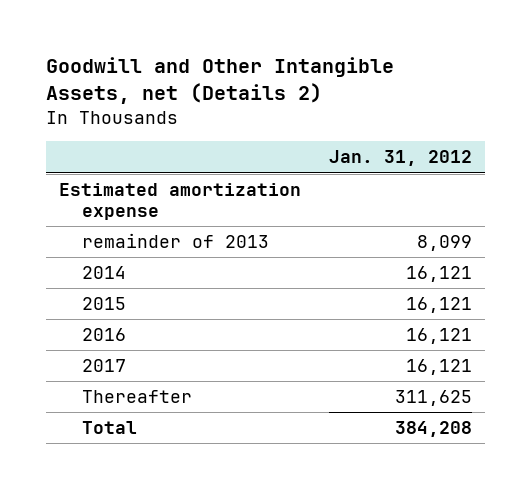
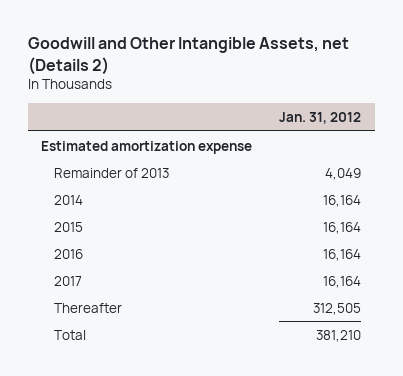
- remainder of 2013 | 8,099
- 2014 | 16,121
- 2015 | 16,121
- 2016 | 16,121
- 2017 | 16,121
- Thereafter | 311,625
- Total | 384,208
+ Remainder of 2013 | 4,049
+ 2014 | 16,164
+ 2015 | 16,164
+ 2016 | 16,164
+ 2017 | 16,164
+ Thereafter | 312,505
+ Total | 381,210

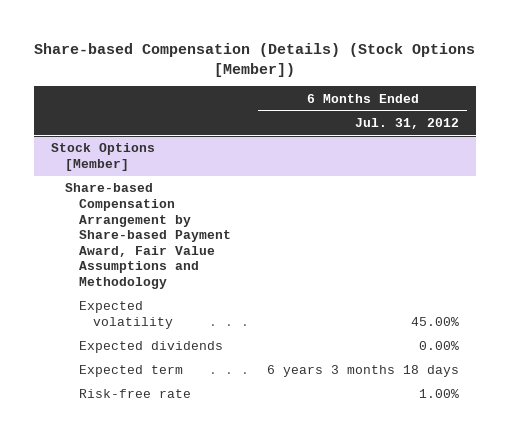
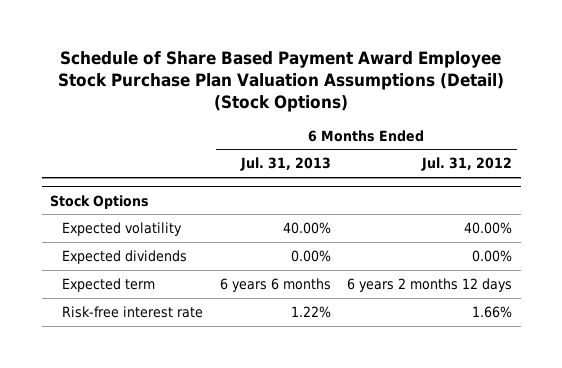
- Share-based Compensation (Details) (Stock Options [Member])
+ Schedule of Share Based Payment Award Employee Stock Purchase Plan Valuation Assumptions (Detail) (Stock Options)
- | 6 Months Ended Jul. 31, 2012
+ | 6 Months Ended Jul. 31, 2013 | 6 Months Ended Jul. 31, 2012
- Stock Options [Member]
- Share-based Compensation Arrangement by Share-based Payment Award, Fair Value Assumptions and Methodology
- Expected volatility | 45.00%
+ Stock Options
+ Expected volatility | 40.00% | 40.00%
- Expected term | 6 years 3 months 18 days
- Risk-free rate | 1.00%
+ Expected term | 6 years 6 months | 6 years 2 months 12 days
+ Risk-free interest rate | 1.22% | 1.66%

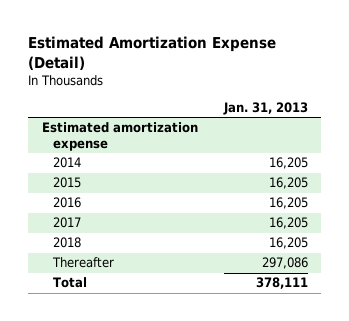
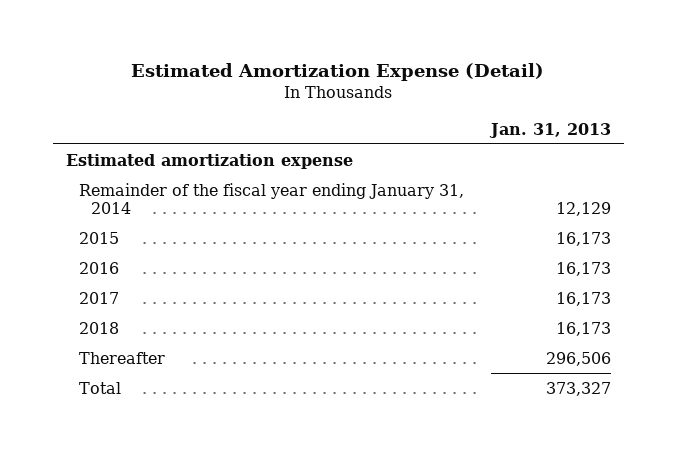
- 2014 | 16,205
- 2015 | 16,205
- 2016 | 16,205
- 2017 | 16,205
- 2018 | 16,205
- Thereafter | 297,086
- Total | 378,111
+ Remainder of the fiscal year ending January 31, 2014 | 12,129
+ 2015 | 16,173
+ 2016 | 16,173
+ 2017 | 16,173
+ 2018 | 16,173
+ Thereafter | 296,506
+ Total | 373,327

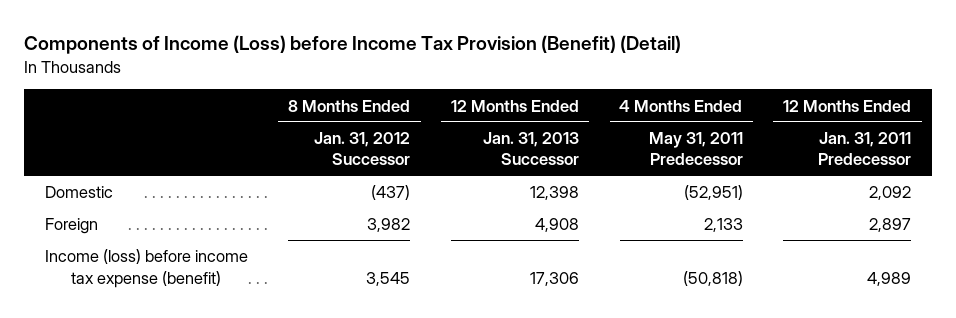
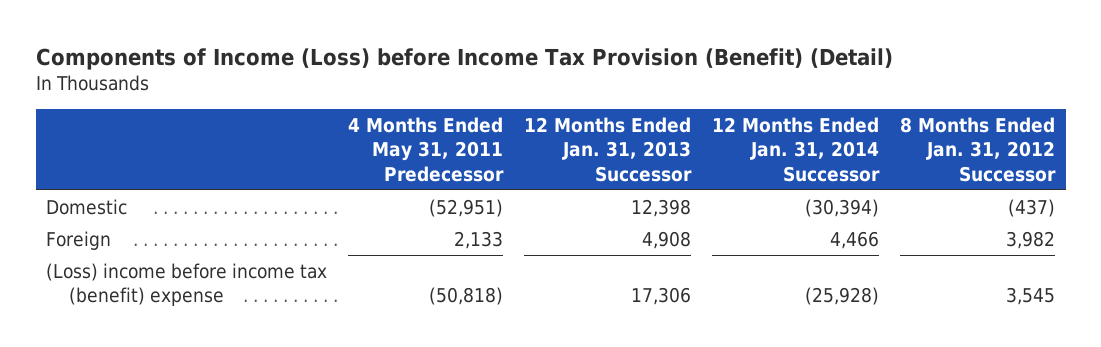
- | 8 Months Ended Jan. 31, 2012 Successor | 12 Months Ended Jan. 31, 2013 Successor | 4 Months Ended May 31, 2011 Predecessor | 12 Months Ended Jan. 31, 2011 Predecessor
+ | 4 Months Ended May 31, 2011 Predecessor | 12 Months Ended Jan. 31, 2013 Successor | 12 Months Ended Jan. 31, 2014 Successor | 8 Months Ended Jan. 31, 2012 Successor
- Income (loss) before income tax expense (benefit) | 3,545 | 17,306 | (50,818) | 4,989
+ (Loss) income before income tax (benefit) expense | (50,818) | 17,306 | (25,928) | 3,545

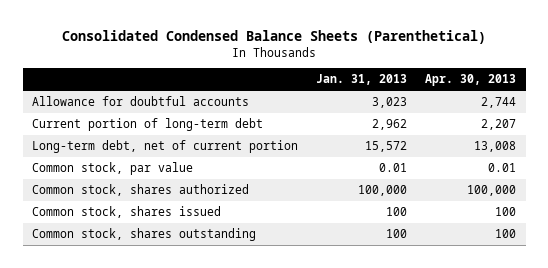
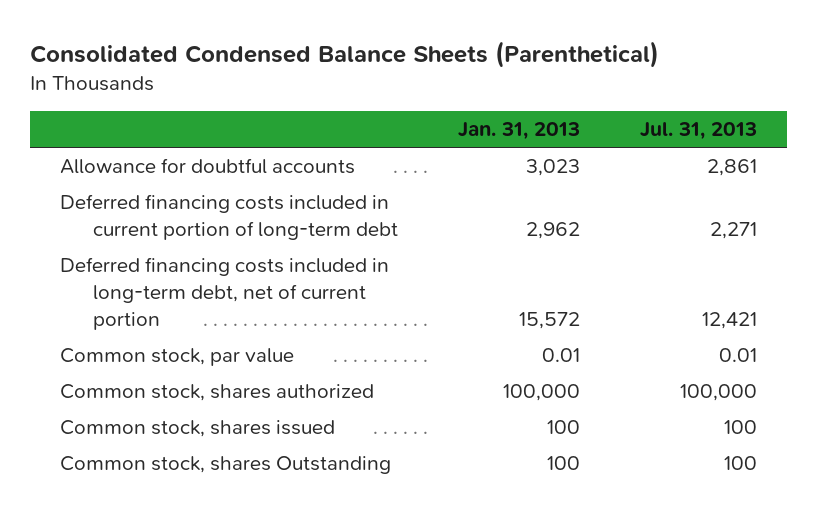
- | Jan. 31, 2013 | Apr. 30, 2013
+ | Jan. 31, 2013 | Jul. 31, 2013
- Current portion of long-term debt | 2,962 | 2,207
- Long-term debt, net of current portion | 15,572 | 13,008
+ Deferred financing costs included in current portion of long-term debt | 2,962 | 2,271
+ Deferred financing costs included in long-term debt, net of current portion | 15,572 | 12,421
- Common stock, shares outstanding | 100 | 100
+ Common stock, shares Outstanding | 100 | 100

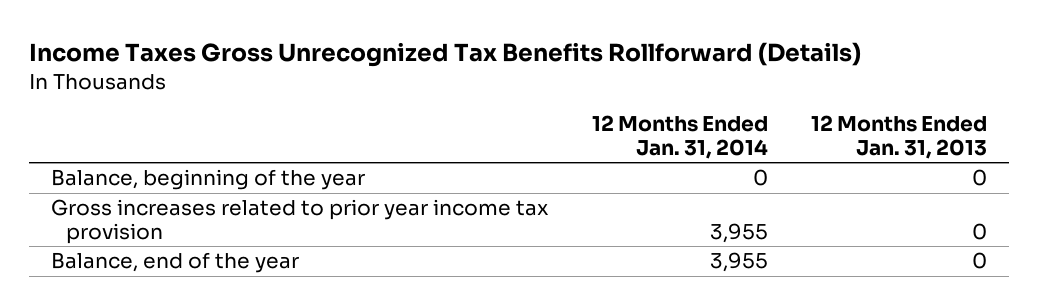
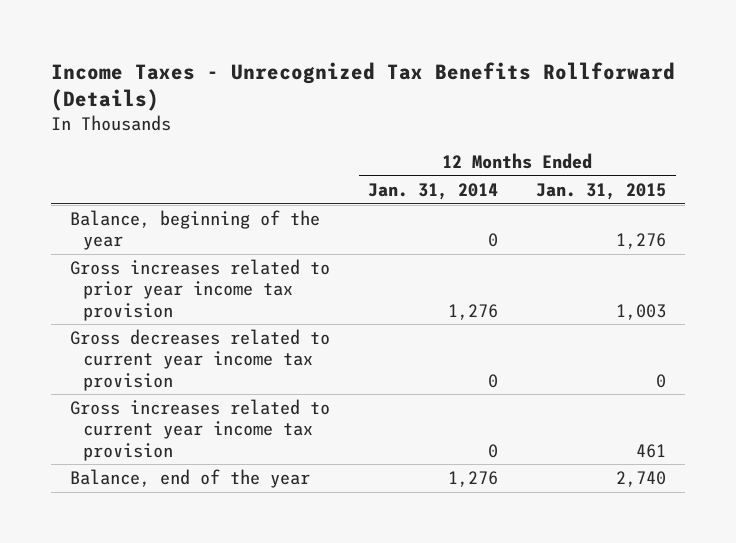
- Income Taxes Gross Unrecognized Tax Benefits Rollforward (Details)
+ Income Taxes - Unrecognized Tax Benefits Rollforward (Details)
- | 12 Months Ended Jan. 31, 2014 | 12 Months Ended Jan. 31, 2013
+ | 12 Months Ended Jan. 31, 2014 | 12 Months Ended Jan. 31, 2015
- Gross increases related to prior year income tax provision | 3,955 | 0
- Balance, end of the year | 3,955 | 0
+ Gross increases related to prior year income tax provision | 1,276 | 1,003
+ Gross decreases related to current year income tax provision | 0 | 0
+ Gross increases related to current year income tax provision | 0 | 461
+ Balance, end of the year | 1,276 | 2,740

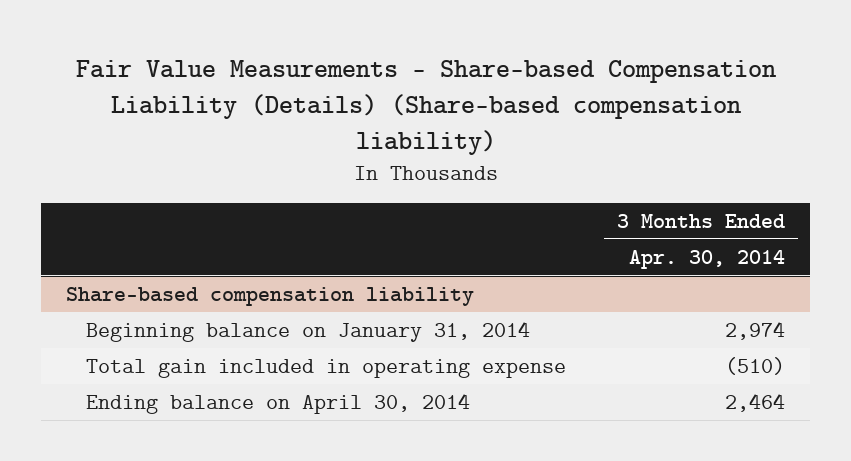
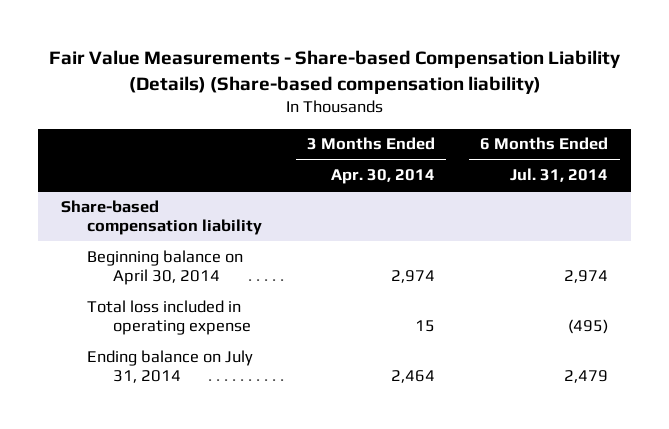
- | 3 Months Ended Apr. 30, 2014
+ | 3 Months Ended Apr. 30, 2014 | 6 Months Ended Jul. 31, 2014
@ Share-based compensation liability
- Beginning balance on January 31, 2014 | 2,974
- Total gain included in operating expense | (510)
- Ending balance on April 30, 2014 | 2,464
+ Beginning balance on April 30, 2014 | 2,974 | 2,974
+ Total loss included in operating expense | 15 | (495)
+ Ending balance on July 31, 2014 | 2,464 | 2,479

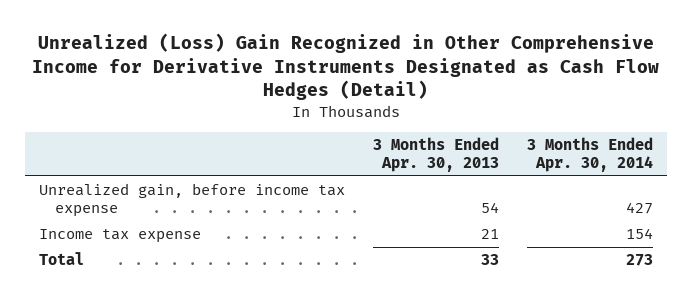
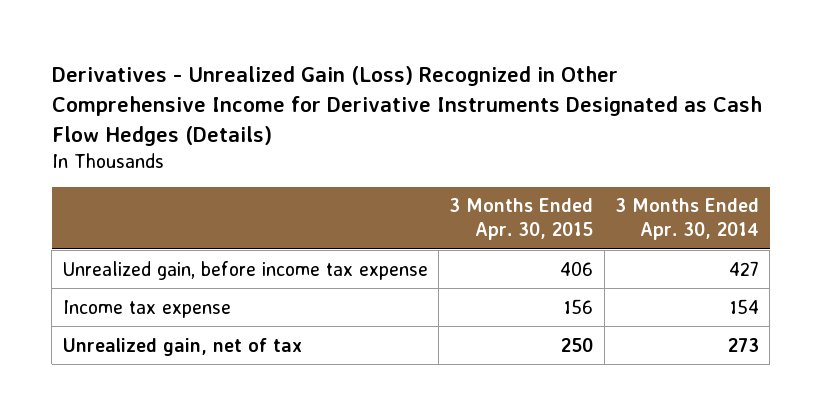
- Unrealized (Loss) Gain Recognized in Other Comprehensive Income for Derivative Instruments Designated as Cash Flow Hedges (Detail)
+ Derivatives - Unrealized Gain (Loss) Recognized in Other Comprehensive Income for Derivative Instruments Designated as Cash Flow Hedges (Details)
- | 3 Months Ended Apr. 30, 2013 | 3 Months Ended Apr. 30, 2014
+ | 3 Months Ended Apr. 30, 2015 | 3 Months Ended Apr. 30, 2014
- Total | 33 | 273
+ Unrealized gain, net of tax | 250 | 273

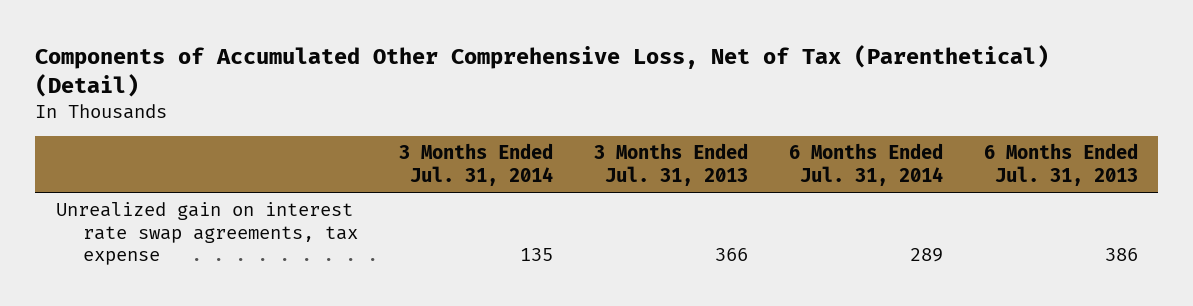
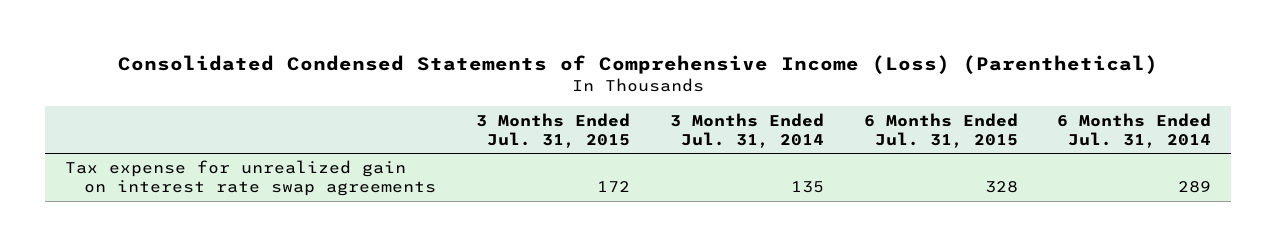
- Components of Accumulated Other Comprehensive Loss, Net of Tax (Parenthetical) (Detail)
+ Consolidated Condensed Statements of Comprehensive Income (Loss) (Parenthetical)
- | 3 Months Ended Jul. 31, 2014 | 3 Months Ended Jul. 31, 2013 | 6 Months Ended Jul. 31, 2014 | 6 Months Ended Jul. 31, 2013
+ | 3 Months Ended Jul. 31, 2015 | 3 Months Ended Jul. 31, 2014 | 6 Months Ended Jul. 31, 2015 | 6 Months Ended Jul. 31, 2014
- Unrealized gain on interest rate swap agreements, tax expense | 135 | 366 | 289 | 386
+ Tax expense for unrealized gain on interest rate swap agreements | 172 | 135 | 328 | 289

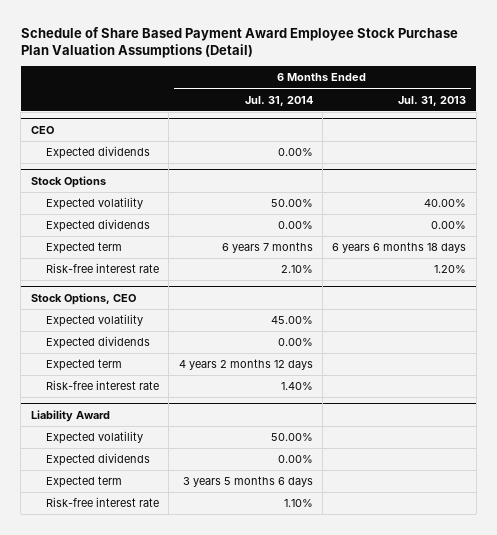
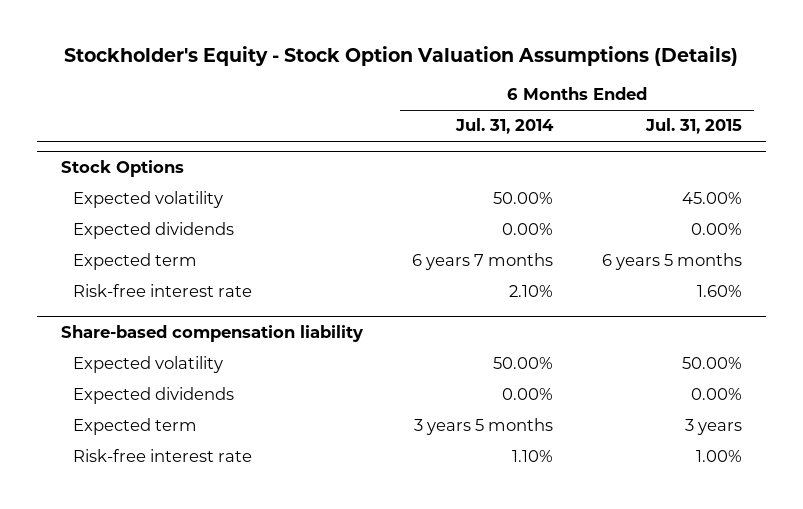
- Schedule of Share Based Payment Award Employee Stock Purchase Plan Valuation Assumptions (Detail)
+ Stockholder's Equity - Stock Option Valuation Assumptions (Details)
- | 6 Months Ended Jul. 31, 2014 | 6 Months Ended Jul. 31, 2013
+ | 6 Months Ended Jul. 31, 2014 | 6 Months Ended Jul. 31, 2015
- CEO
- Expected dividends | 0.00% |
- Stock Options, CEO
- Expected volatility | 45.00% |
- Expected dividends | 0.00% |
- Expected term | 4 years 2 months 12 days |
- Risk-free interest rate | 1.40% |
- Liability Award
+ Share-based compensation liability
- Expected term | 3 years 5 months 6 days |
+ Expected term | 3 years 5 months | 3 years

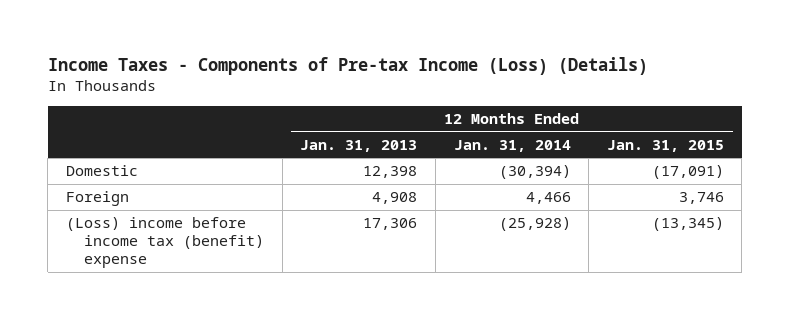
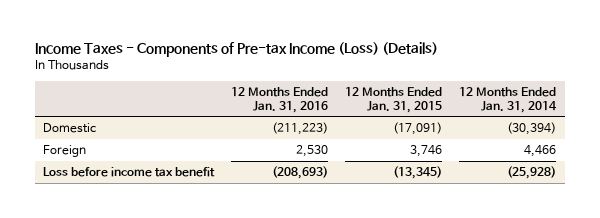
- | 12 Months Ended Jan. 31, 2013 | 12 Months Ended Jan. 31, 2014 | 12 Months Ended Jan. 31, 2015
+ | 12 Months Ended Jan. 31, 2016 | 12 Months Ended Jan. 31, 2015 | 12 Months Ended Jan. 31, 2014
- (Loss) income before income tax (benefit) expense | 17,306 | (25,928) | (13,345)
+ Loss before income tax benefit | (208,693) | (13,345) | (25,928)

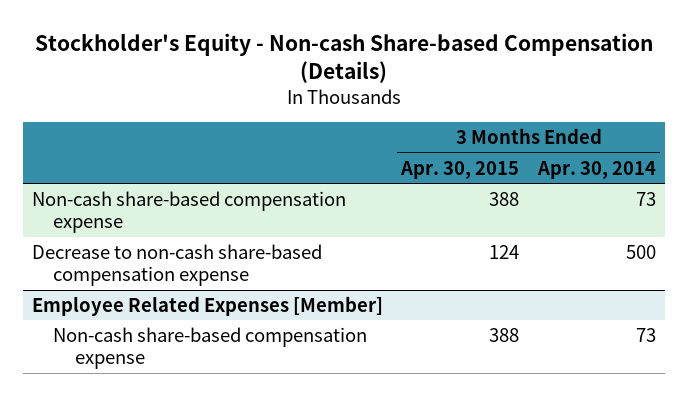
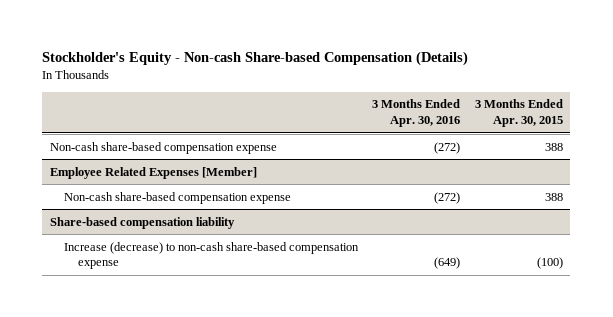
- | 3 Months Ended Apr. 30, 2015 | 3 Months Ended Apr. 30, 2014
+ | 3 Months Ended Apr. 30, 2016 | 3 Months Ended Apr. 30, 2015
- Decrease to non-cash share-based compensation expense | 124 | 500
+ Share-based compensation liability
+ Increase (decrease) to non-cash share-based compensation expense | (649) | (100)

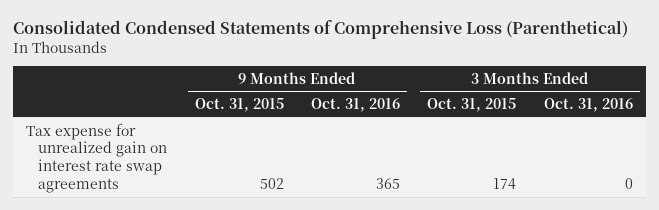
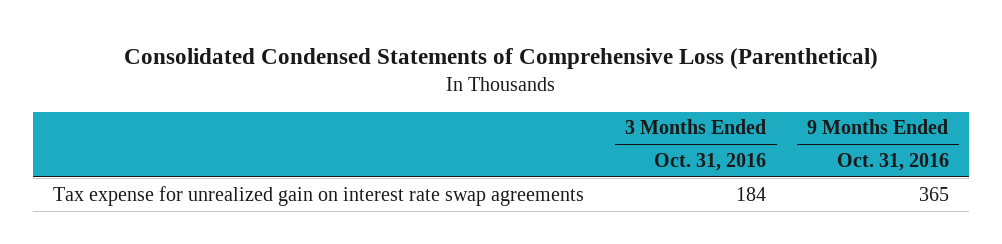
- | 9 Months Ended Oct. 31, 2015 | 9 Months Ended Oct. 31, 2016 | 3 Months Ended Oct. 31, 2015 | 3 Months Ended Oct. 31, 2016
+ | 3 Months Ended Oct. 31, 2016 | 9 Months Ended Oct. 31, 2016
- Tax expense for unrealized gain on interest rate swap agreements | 502 | 365 | 174 | 0
+ Tax expense for unrealized gain on interest rate swap agreements | 184 | 365

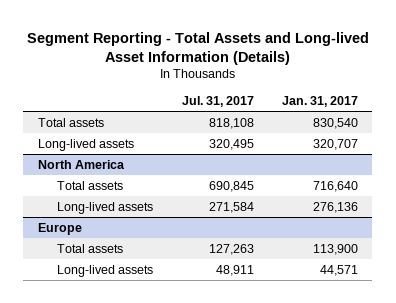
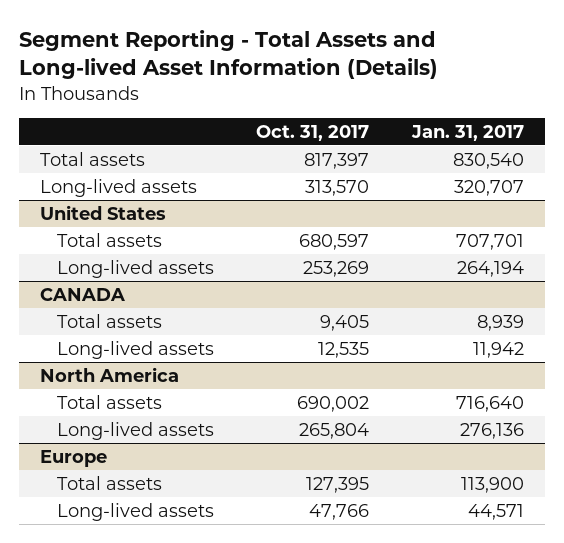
- | Jul. 31, 2017 | Jan. 31, 2017
+ | Oct. 31, 2017 | Jan. 31, 2017
+ United States
+ Total assets | 680,597 | 707,701
+ Long-lived assets | 253,269 | 264,194
+ CANADA
+ Total assets | 9,405 | 8,939
+ Long-lived assets | 12,535 | 11,942

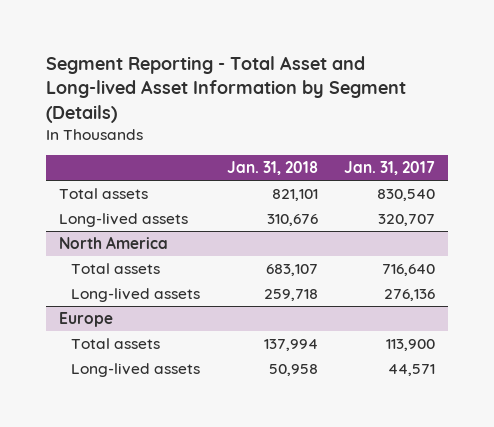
- Segment Reporting - Total Assets and Long-lived Asset Information (Details)
+ Segment Reporting - Total Asset and Long-lived Asset Information by Segment (Details)
- | Oct. 31, 2017 | Jan. 31, 2017
+ | Jan. 31, 2018 | Jan. 31, 2017
- United States
- Total assets | 680,597 | 707,701
- Long-lived assets | 253,269 | 264,194
- CANADA
- Total assets | 9,405 | 8,939
- Long-lived assets | 12,535 | 11,942

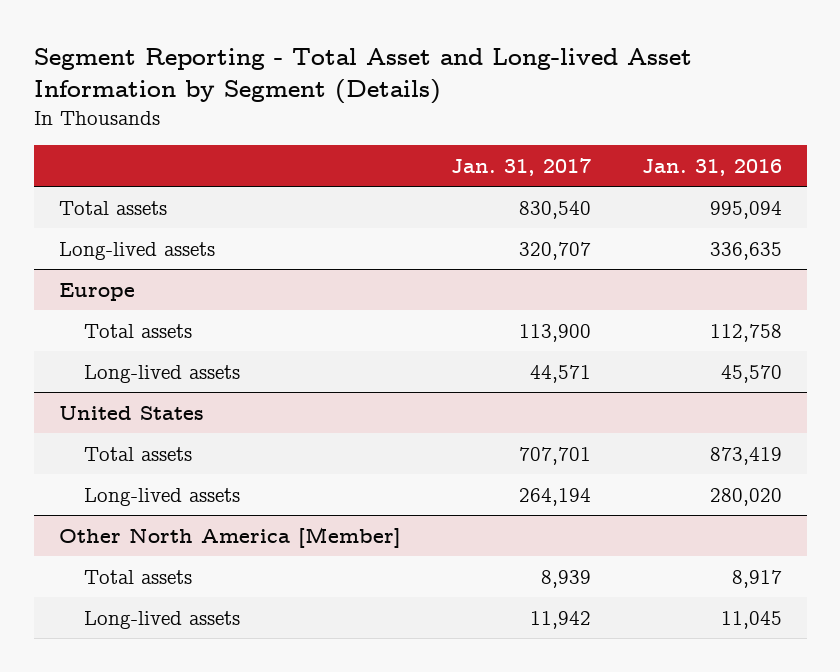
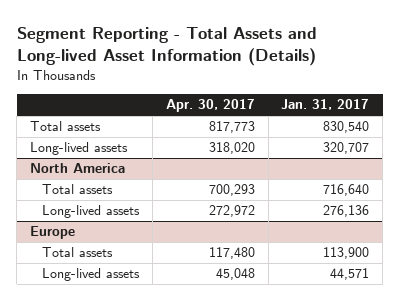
- Segment Reporting - Total Asset and Long-lived Asset Information by Segment (Details)
+ Segment Reporting - Total Assets and Long-lived Asset Information (Details)
- | Jan. 31, 2017 | Jan. 31, 2016
+ | Apr. 30, 2017 | Jan. 31, 2017
+ North America
+ Total assets | 700,293 | 716,640
+ Long-lived assets | 272,972 | 276,136
- United States
- Total assets | 707,701 | 873,419
- Long-lived assets | 264,194 | 280,020
- Other North America [Member]
- Total assets | 8,939 | 8,917
- Long-lived assets | 11,942 | 11,045

